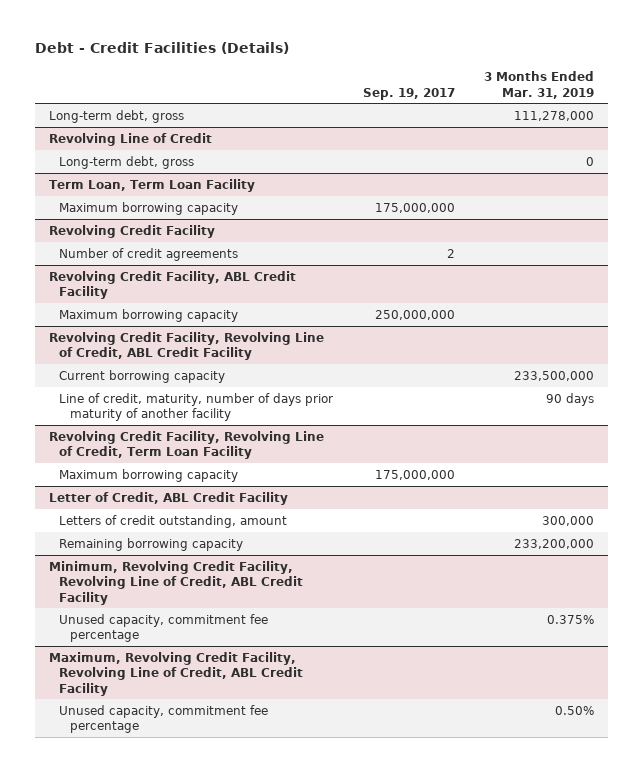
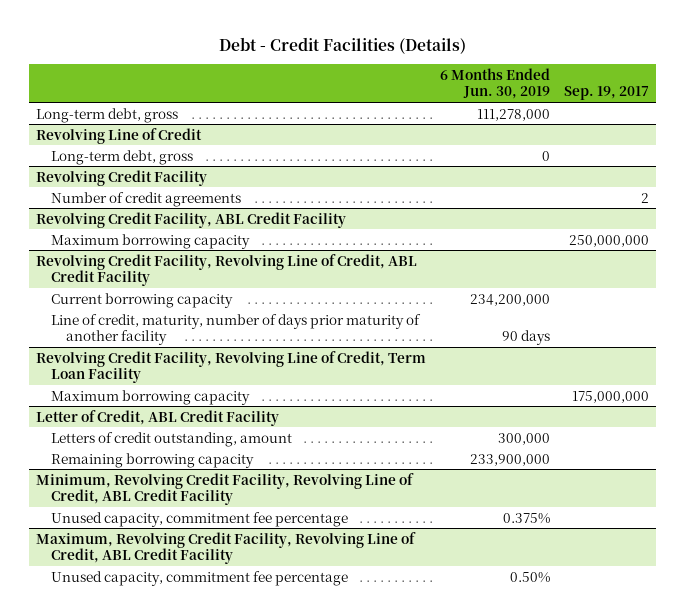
- | Sep. 19, 2017 | 3 Months Ended Mar. 31, 2019
+ | 6 Months Ended Jun. 30, 2019 | Sep. 19, 2017
- Term Loan, Term Loan Facility
- Maximum borrowing capacity | 175,000,000 |

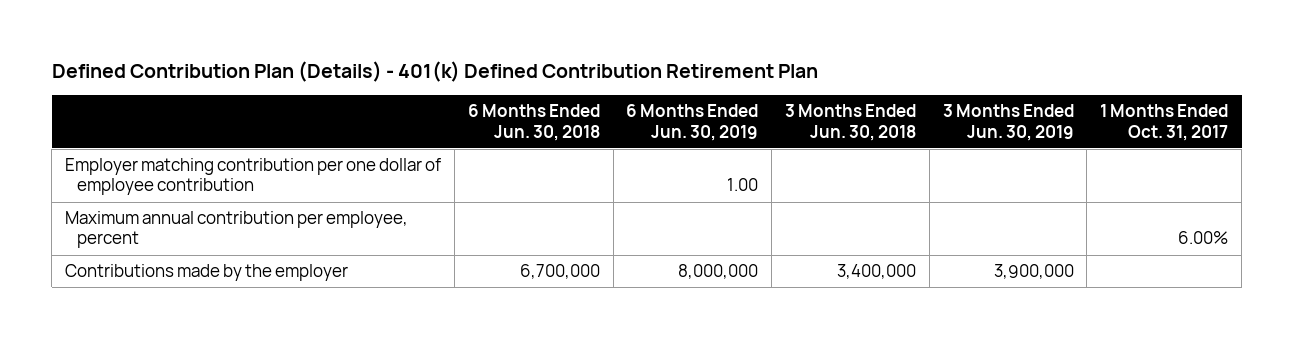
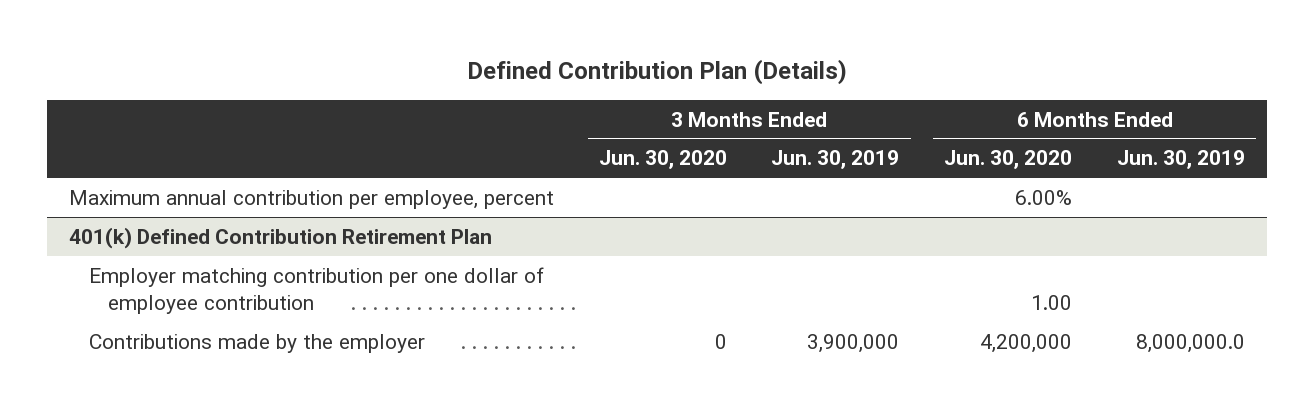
- Defined Contribution Plan (Details) - 401(k) Defined Contribution Retirement Plan
+ Defined Contribution Plan (Details)
- | 6 Months Ended Jun. 30, 2018 | 6 Months Ended Jun. 30, 2019 | 3 Months Ended Jun. 30, 2018 | 3 Months Ended Jun. 30, 2019 | 1 Months Ended Oct. 31, 2017
+ | 3 Months Ended Jun. 30, 2020 | 3 Months Ended Jun. 30, 2019 | 6 Months Ended Jun. 30, 2020 | 6 Months Ended Jun. 30, 2019
- Employer matching contribution per one dollar of employee contribution | | 1.00 | | |
- Contributions made by the employer | 6,700,000 | 8,000,000 | 3,400,000 | 3,900,000 |
+ 401(k) Defined Contribution Retirement Plan
+ Employer matching contribution per one dollar of employee contribution | | | 1.00 |
+ Contributions made by the employer | 0 | 3,900,000 | 4,200,000 | 8,000,000.0

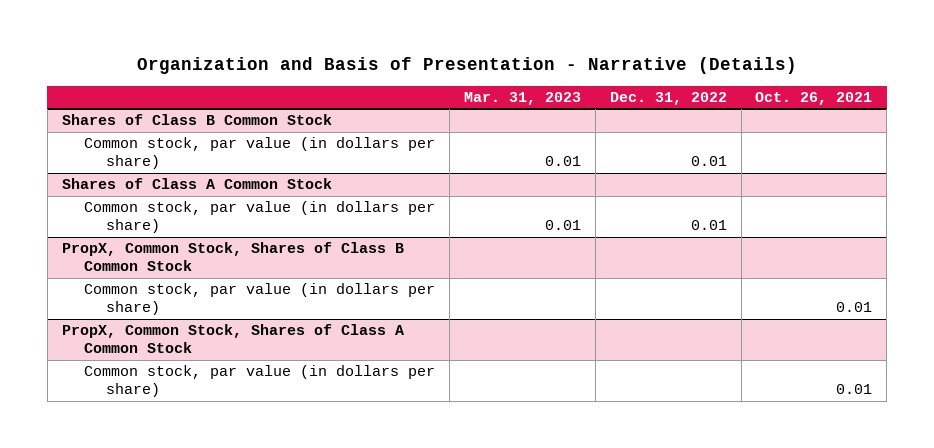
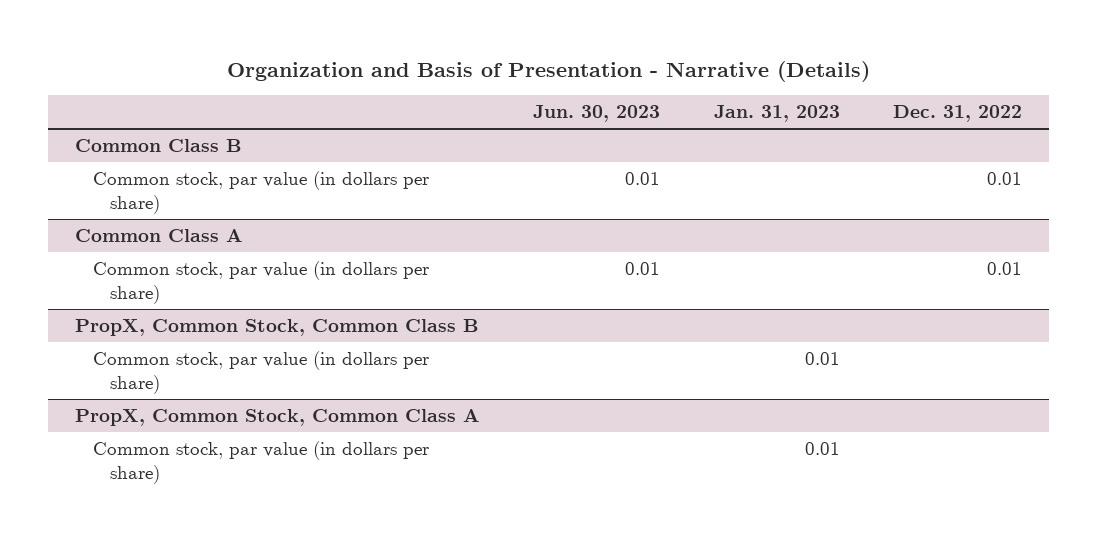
- | Mar. 31, 2023 | Dec. 31, 2022 | Oct. 26, 2021
+ | Jun. 30, 2023 | Jan. 31, 2023 | Dec. 31, 2022
- Shares of Class B Common Stock
+ Common Class B
- Shares of Class A Common Stock
+ Common Class A
- PropX, Common Stock, Shares of Class B Common Stock
+ PropX, Common Stock, Common Class B
- PropX, Common Stock, Shares of Class A Common Stock
+ PropX, Common Stock, Common Class A

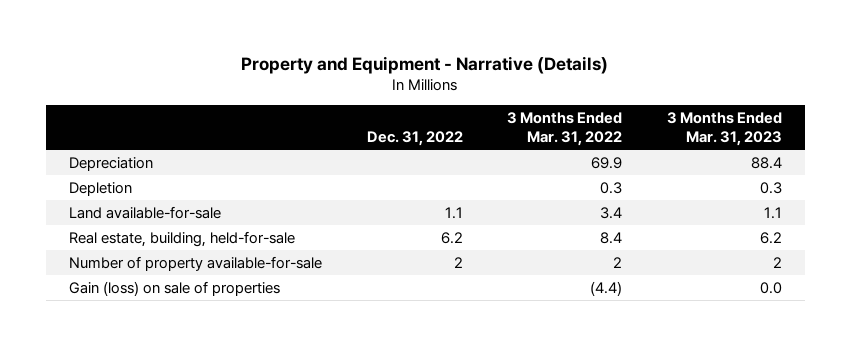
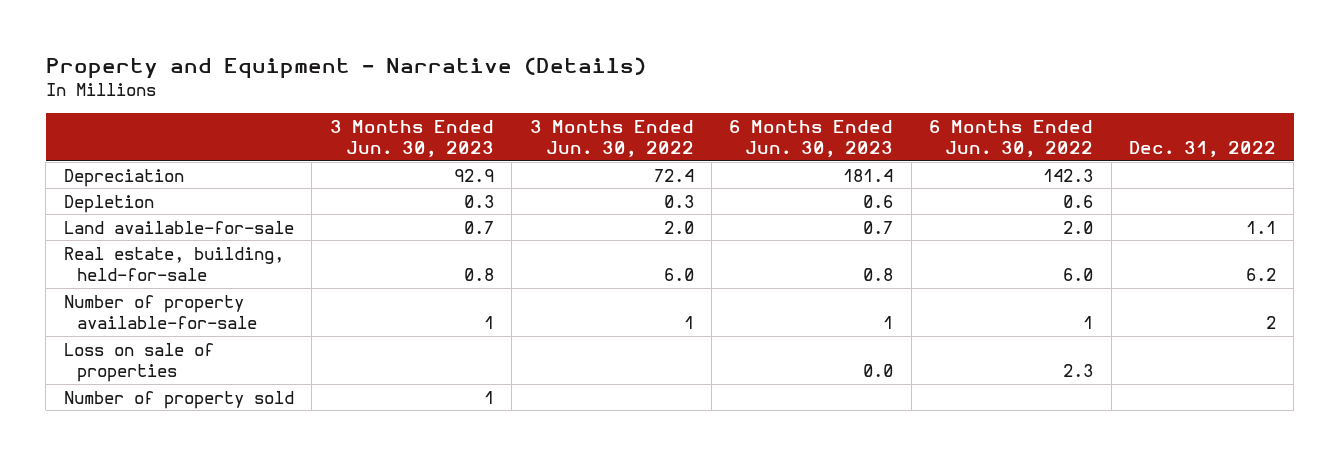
- | Dec. 31, 2022 | 3 Months Ended Mar. 31, 2022 | 3 Months Ended Mar. 31, 2023
+ | 3 Months Ended Jun. 30, 2023 | 3 Months Ended Jun. 30, 2022 | 6 Months Ended Jun. 30, 2023 | 6 Months Ended Jun. 30, 2022 | Dec. 31, 2022
- Gain (loss) on sale of properties | | (4.4) | 0.0
+ Loss on sale of properties | | | 0.0 | 2.3 |
+ Number of property sold | 1 | | | |

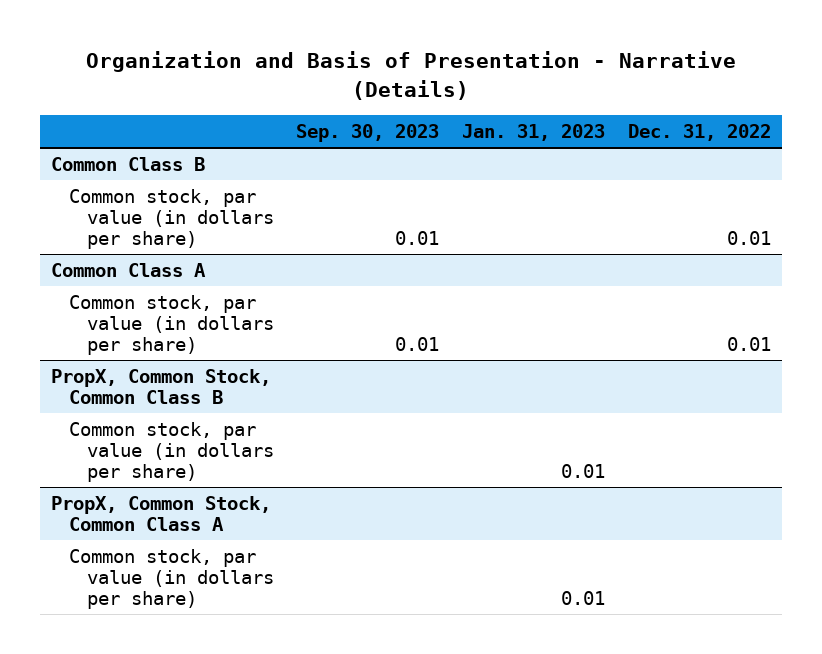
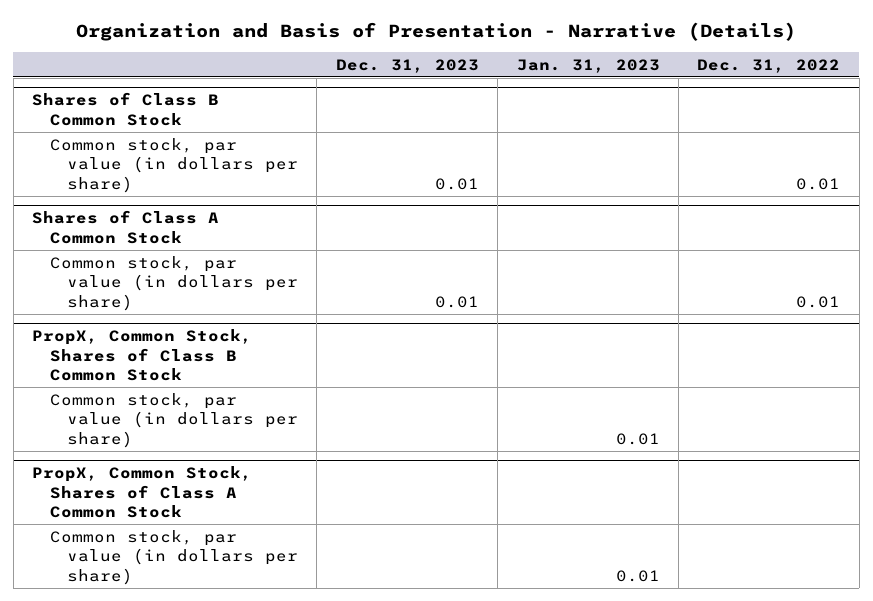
- | Sep. 30, 2023 | Jan. 31, 2023 | Dec. 31, 2022
+ | Dec. 31, 2023 | Jan. 31, 2023 | Dec. 31, 2022
- Common Class B
+ Shares of Class B Common Stock
- Common Class A
+ Shares of Class A Common Stock
- PropX, Common Stock, Common Class B
+ PropX, Common Stock, Shares of Class B Common Stock
- PropX, Common Stock, Common Class A
+ PropX, Common Stock, Shares of Class A Common Stock

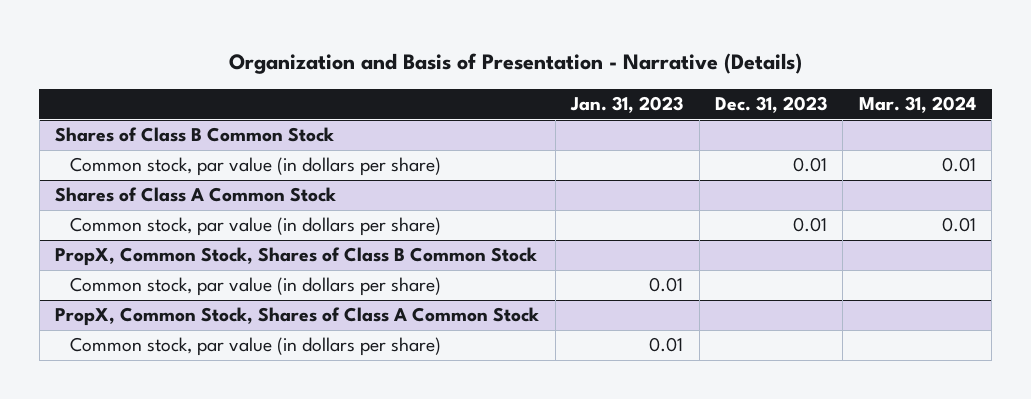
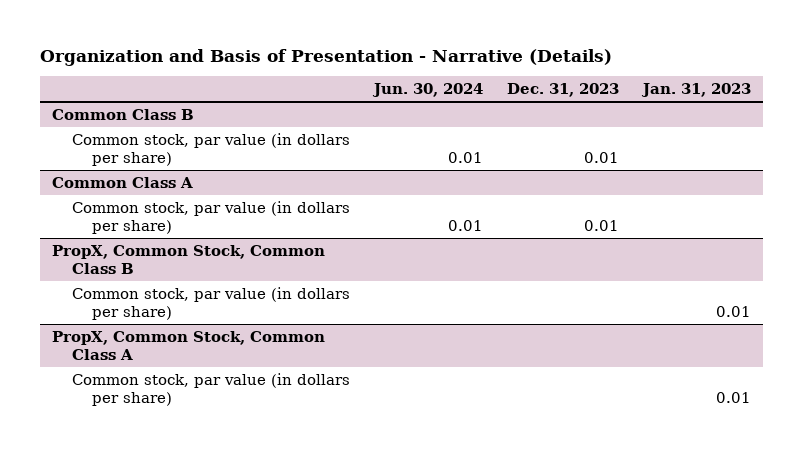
- | Jan. 31, 2023 | Dec. 31, 2023 | Mar. 31, 2024
+ | Jun. 30, 2024 | Dec. 31, 2023 | Jan. 31, 2023
- Shares of Class B Common Stock
+ Common Class B
- Shares of Class A Common Stock
+ Common Class A
- PropX, Common Stock, Shares of Class B Common Stock
+ PropX, Common Stock, Common Class B
- PropX, Common Stock, Shares of Class A Common Stock
+ PropX, Common Stock, Common Class A

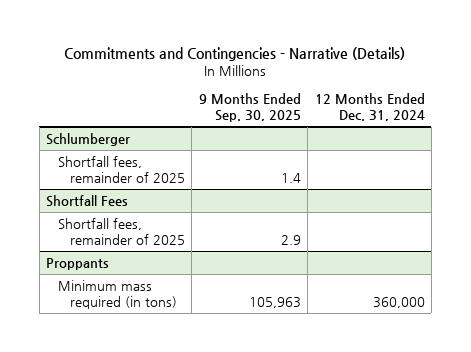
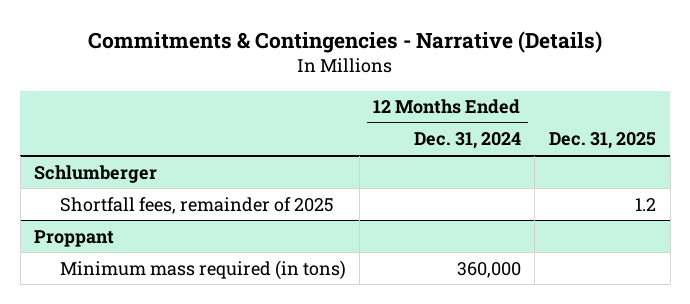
- Commitments and Contingencies - Narrative (Details)
+ Commitments & Contingencies - Narrative (Details)
- | 9 Months Ended Sep. 30, 2025 | 12 Months Ended Dec. 31, 2024
+ | 12 Months Ended Dec. 31, 2024 | Dec. 31, 2025
- Shortfall Fees
- Shortfall fees, remainder of 2025 | 2.9 |
- Proppants
+ Proppant

